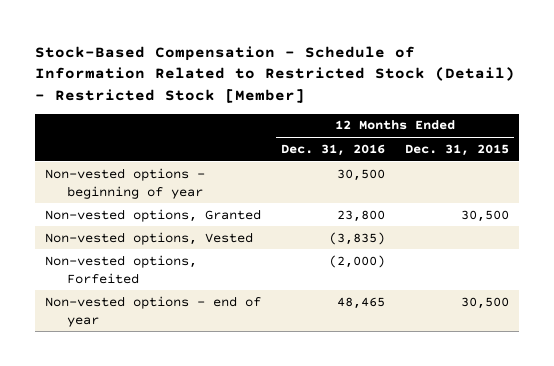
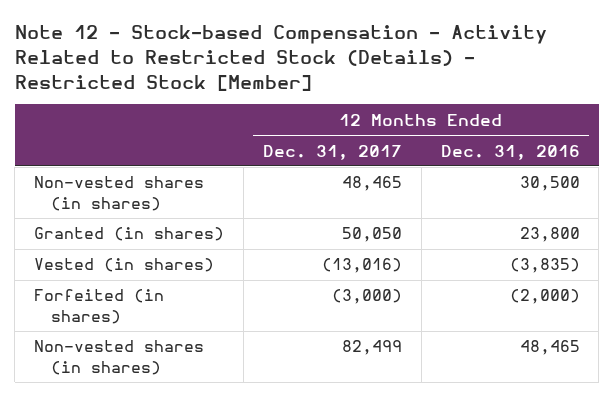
- Stock-Based Compensation - Schedule of Information Related to Restricted Stock (Detail) - Restricted Stock [Member]
+ Note 12 - Stock-based Compensation - Activity Related to Restricted Stock (Details) - Restricted Stock [Member]
- | 12 Months Ended Dec. 31, 2016 | 12 Months Ended Dec. 31, 2015
+ | 12 Months Ended Dec. 31, 2017 | 12 Months Ended Dec. 31, 2016
- Non-vested options - beginning of year | 30,500 |
- Non-vested options, Granted | 23,800 | 30,500
- Non-vested options, Vested | (3,835) |
- Non-vested options, Forfeited | (2,000) |
- Non-vested options - end of year | 48,465 | 30,500
+ Non-vested shares (in shares) | 48,465 | 30,500
+ Granted (in shares) | 50,050 | 23,800
+ Vested (in shares) | (13,016) | (3,835)
+ Forfeited (in shares) | (3,000) | (2,000)
+ Non-vested shares (in shares) | 82,499 | 48,465

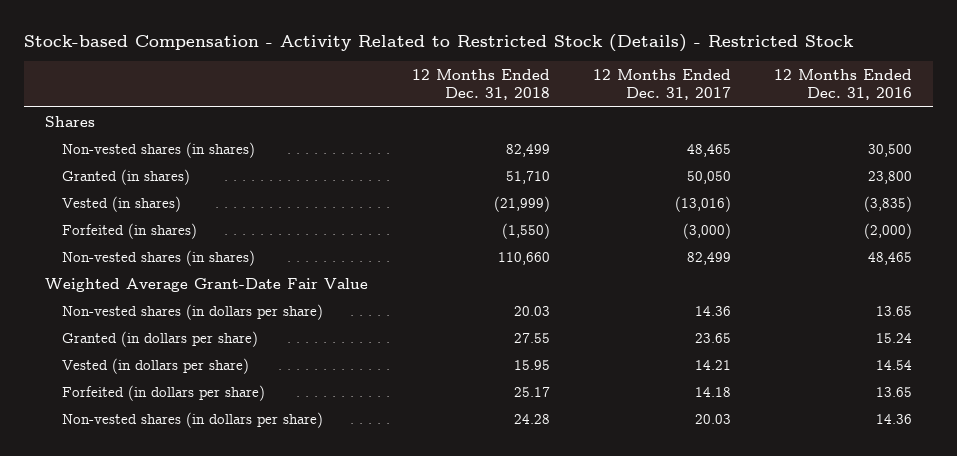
- Note 12 - Stock-based Compensation - Activity Related to Restricted Stock (Details) - Restricted Stock [Member]
+ Stock-based Compensation - Activity Related to Restricted Stock (Details) - Restricted Stock
- | 12 Months Ended Dec. 31, 2017 | 12 Months Ended Dec. 31, 2016
+ | 12 Months Ended Dec. 31, 2018 | 12 Months Ended Dec. 31, 2017 | 12 Months Ended Dec. 31, 2016
+ Shares
+ Weighted Average Grant-Date Fair Value
+ Non-vested shares (in dollars per share) | 20.03 | 14.36 | 13.65
+ Granted (in dollars per share) | 27.55 | 23.65 | 15.24
+ Vested (in dollars per share) | 15.95 | 14.21 | 14.54
+ Forfeited (in dollars per share) | 25.17 | 14.18 | 13.65
+ Non-vested shares (in dollars per share) | 24.28 | 20.03 | 14.36

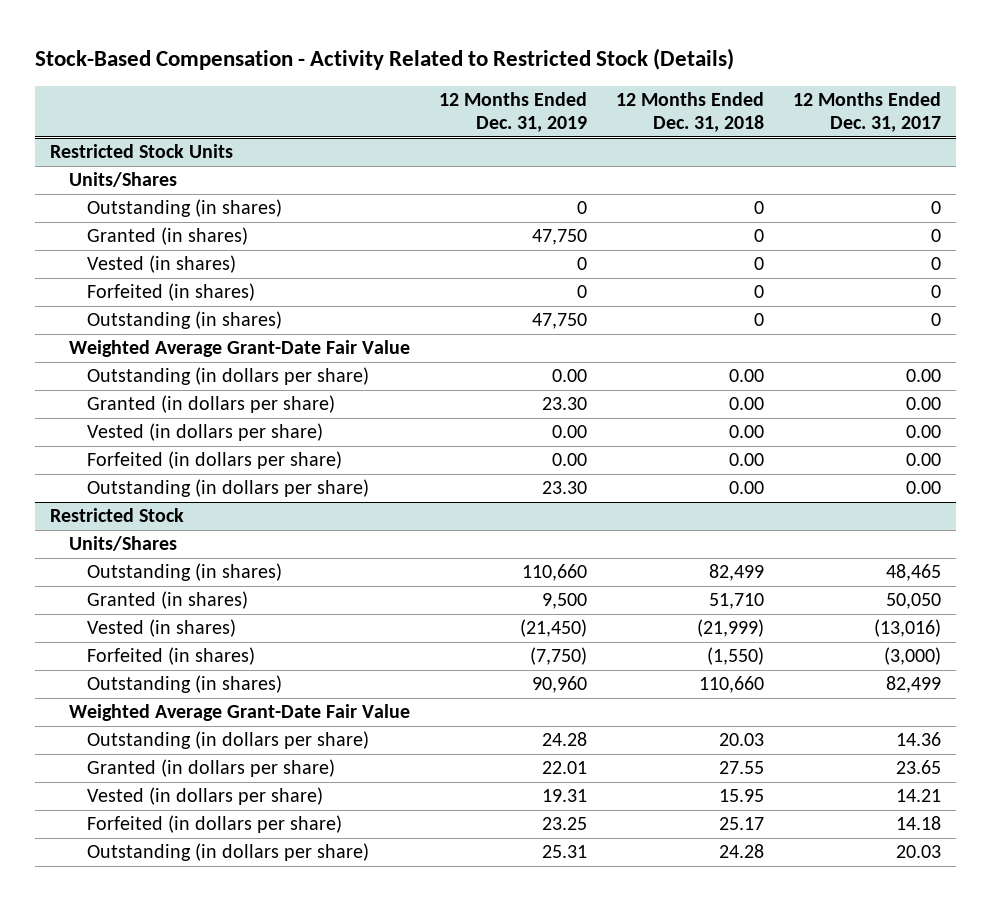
- Stock-based Compensation - Activity Related to Restricted Stock (Details) - Restricted Stock
+ Stock-Based Compensation - Activity Related to Restricted Stock (Details)
- | 12 Months Ended Dec. 31, 2018 | 12 Months Ended Dec. 31, 2017 | 12 Months Ended Dec. 31, 2016
+ | 12 Months Ended Dec. 31, 2019 | 12 Months Ended Dec. 31, 2018 | 12 Months Ended Dec. 31, 2017
- Shares
- Non-vested shares (in shares) | 82,499 | 48,465 | 30,500
+ Restricted Stock Units
+ Units/Shares
+ Outstanding (in shares) | 0 | 0 | 0
+ Granted (in shares) | 47,750 | 0 | 0
+ Vested (in shares) | 0 | 0 | 0
+ Forfeited (in shares) | 0 | 0 | 0
+ Outstanding (in shares) | 47,750 | 0 | 0
+ Weighted Average Grant-Date Fair Value
+ Outstanding (in dollars per share) | 0.00 | 0.00 | 0.00
+ Granted (in dollars per share) | 23.30 | 0.00 | 0.00
+ Vested (in dollars per share) | 0.00 | 0.00 | 0.00
+ Forfeited (in dollars per share) | 0.00 | 0.00 | 0.00
+ Outstanding (in dollars per share) | 23.30 | 0.00 | 0.00
+ Restricted Stock
+ Units/Shares
+ Outstanding (in shares) | 110,660 | 82,499 | 48,465
- Non-vested shares (in shares) | 110,660 | 82,499 | 48,465
+ Outstanding (in shares) | 90,960 | 110,660 | 82,499
- Non-vested shares (in dollars per share) | 20.03 | 14.36 | 13.65
+ Outstanding (in dollars per share) | 24.28 | 20.03 | 14.36
- Non-vested shares (in dollars per share) | 24.28 | 20.03 | 14.36
+ Outstanding (in dollars per share) | 25.31 | 24.28 | 20.03

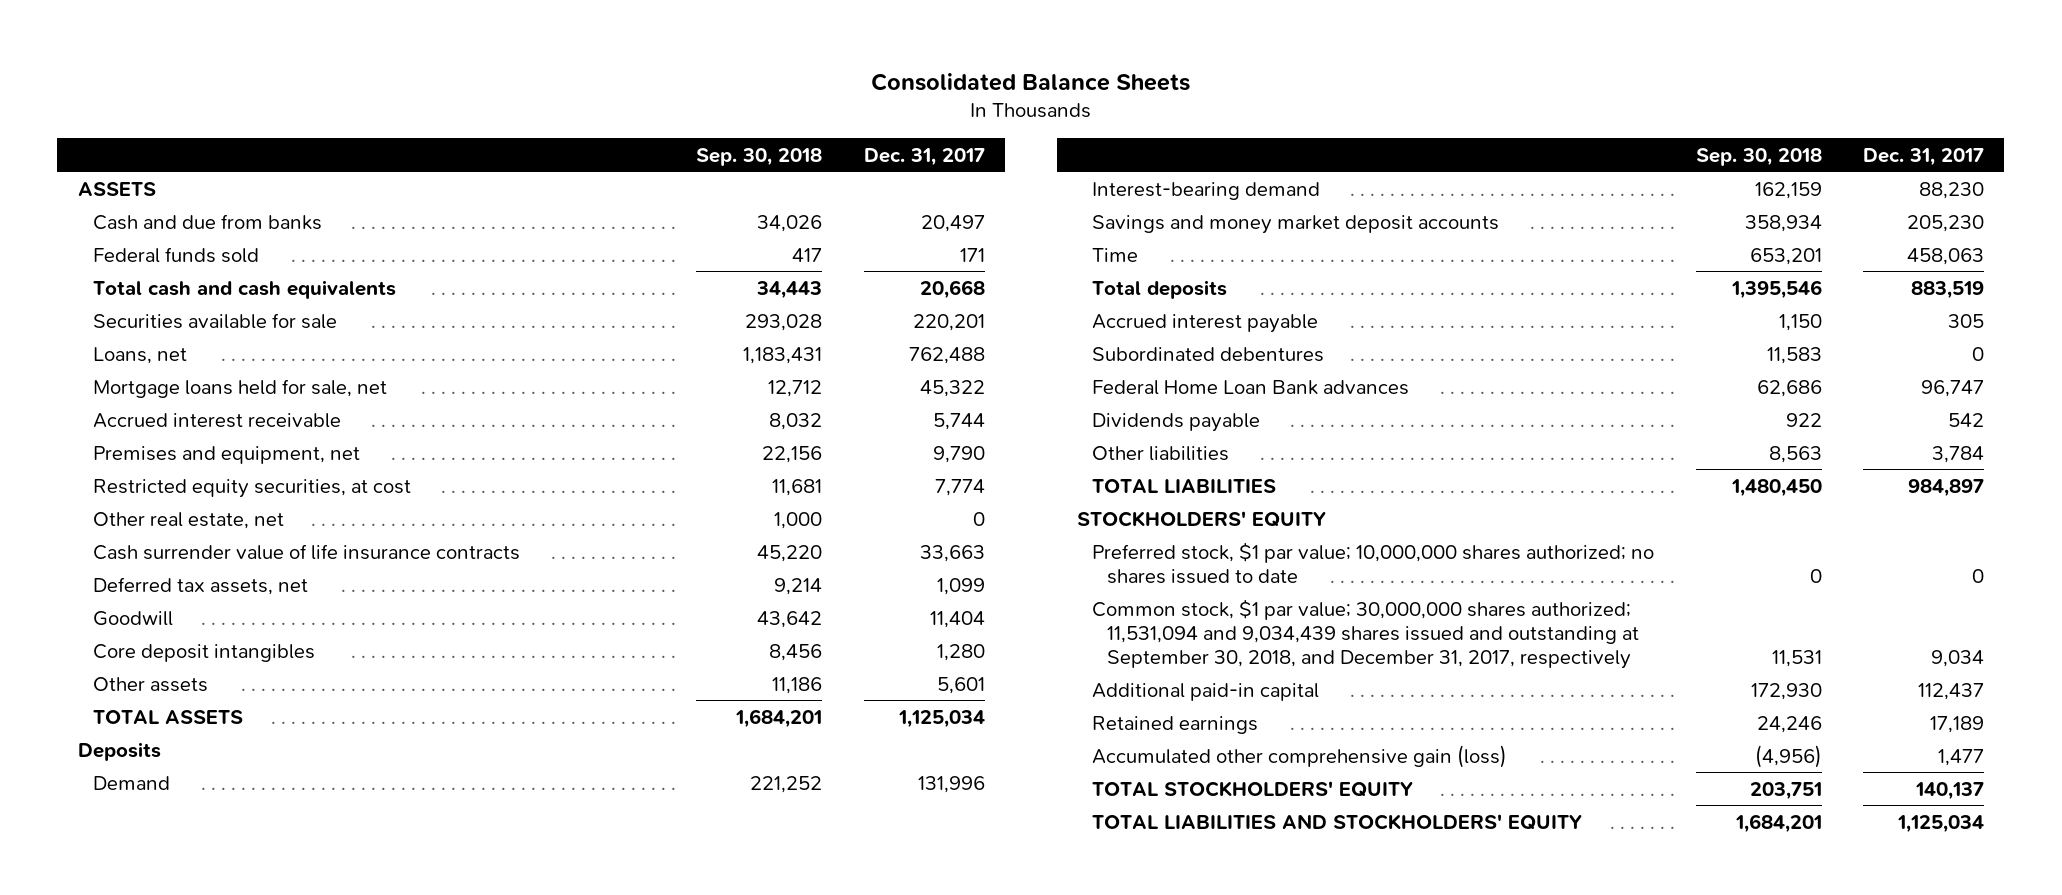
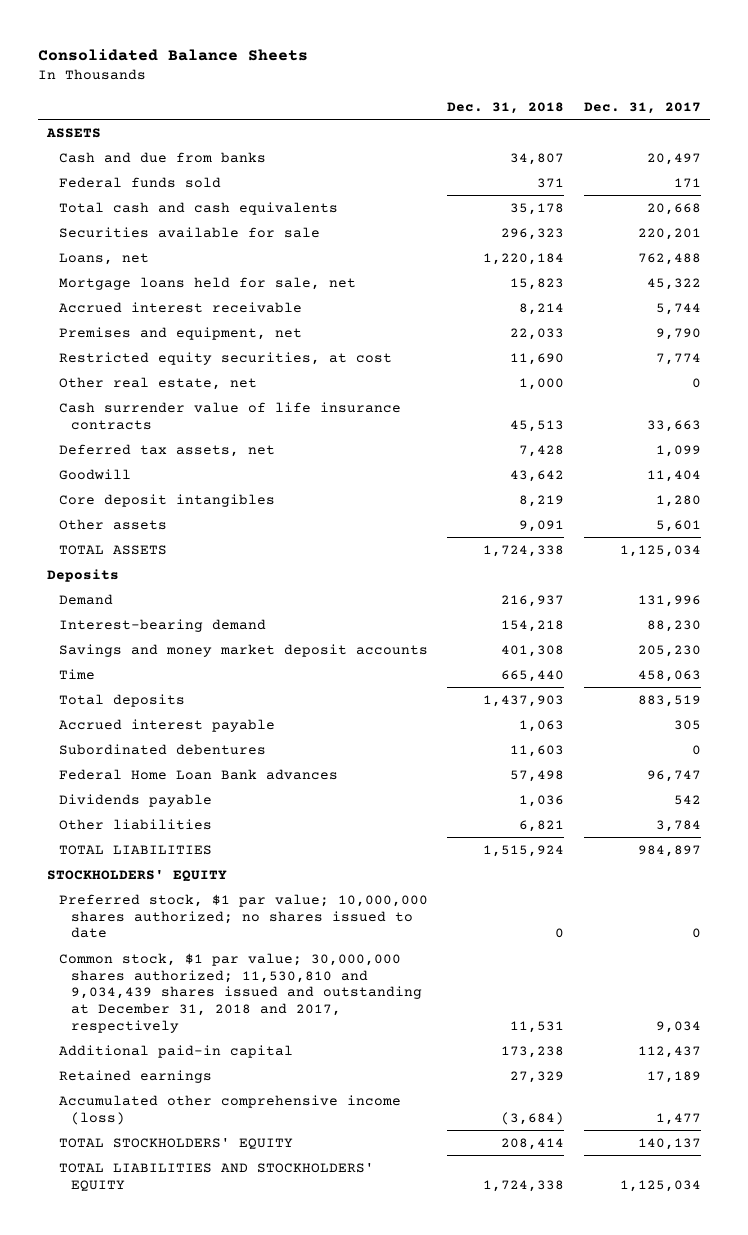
- | Sep. 30, 2018 | Dec. 31, 2017
+ | Dec. 31, 2018 | Dec. 31, 2017
- Common stock, $1 par value; 30,000,000 shares authorized; 11,531,094 and 9,034,439 shares issued and outstanding at September 30, 2018, and December 31, 2017, respectively | 11,531 | 9,034
+ Common stock, $1 par value; 30,000,000 shares authorized; 11,530,810 and 9,034,439 shares issued and outstanding at December 31, 2018 and 2017, respectively | 11,531 | 9,034
- Accumulated other comprehensive gain (loss) | (4,956) | 1,477
+ Accumulated other comprehensive income (loss) | (3,684) | 1,477

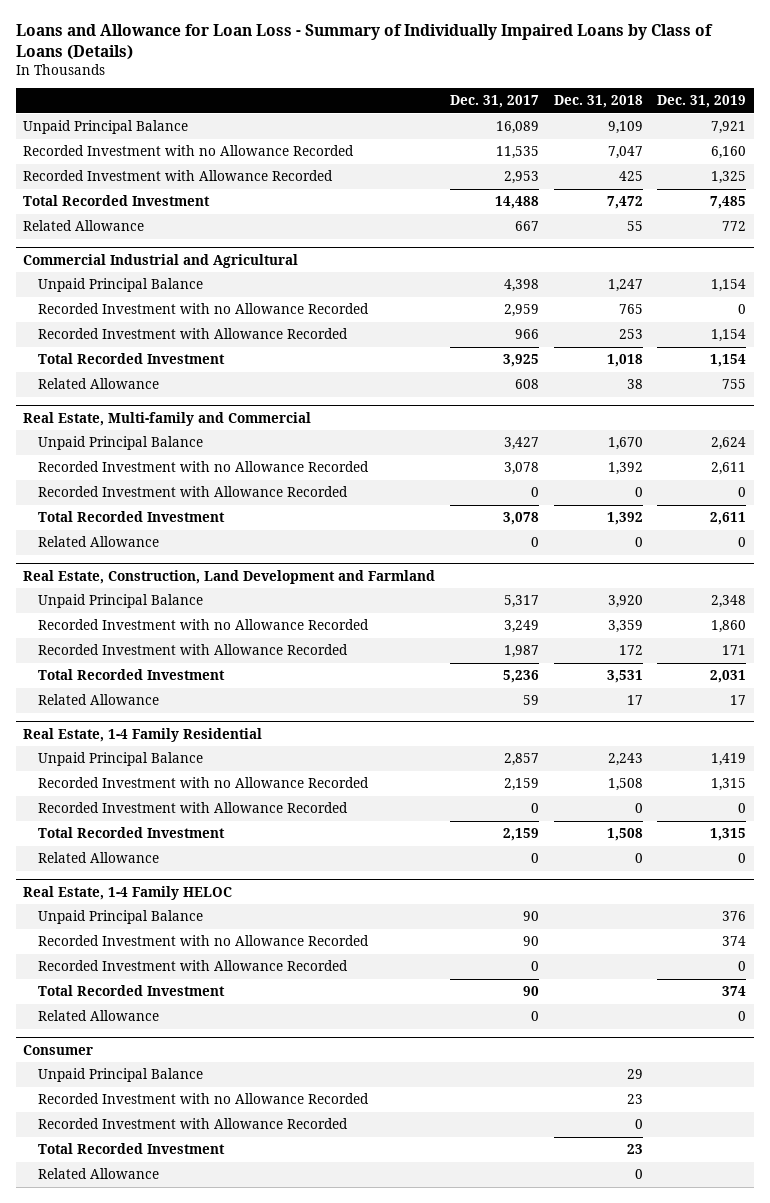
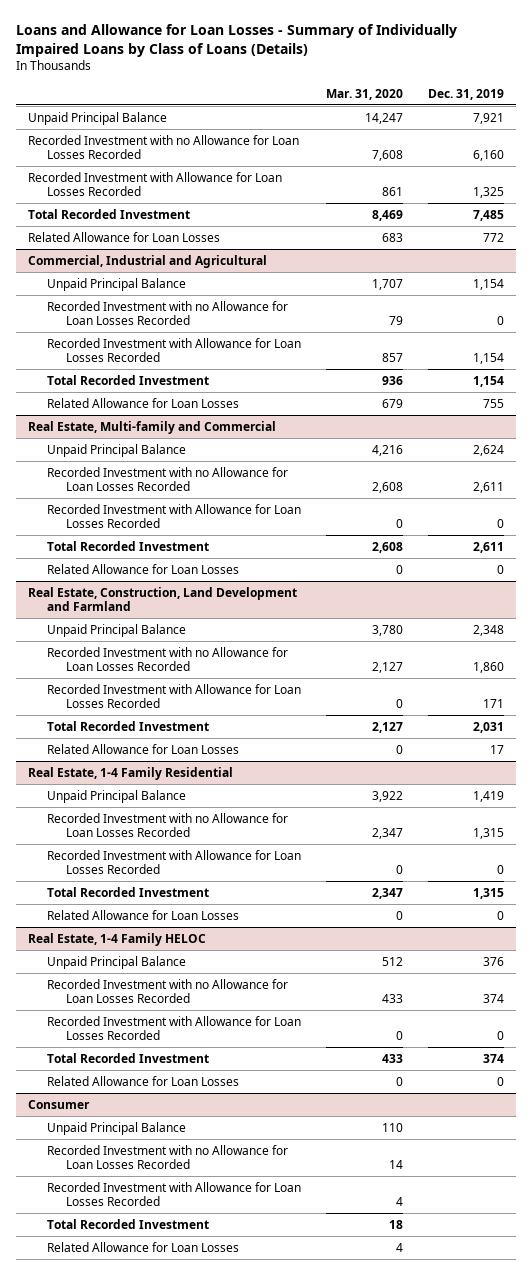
- Loans and Allowance for Loan Loss - Summary of Individually Impaired Loans by Class of Loans (Details)
+ Loans and Allowance for Loan Losses - Summary of Individually Impaired Loans by Class of Loans (Details)
- | Dec. 31, 2017 | Dec. 31, 2018 | Dec. 31, 2019
+ | Mar. 31, 2020 | Dec. 31, 2019
- Recorded Investment with no Allowance Recorded | 11,535 | 7,047 | 6,160
- Recorded Investment with Allowance Recorded | 2,953 | 425 | 1,325
+ Recorded Investment with no Allowance for Loan Losses Recorded | 7,608 | 6,160
+ Recorded Investment with Allowance for Loan Losses Recorded | 861 | 1,325
- Related Allowance | 667 | 55 | 772
- Commercial Industrial and Agricultural
+ Related Allowance for Loan Losses | 683 | 772
+ Commercial, Industrial and Agricultural
- Recorded Investment with no Allowance Recorded | 2,959 | 765 | 0
- Recorded Investment with Allowance Recorded | 966 | 253 | 1,154
+ Recorded Investment with no Allowance for Loan Losses Recorded | 79 | 0
+ Recorded Investment with Allowance for Loan Losses Recorded | 857 | 1,154
- Related Allowance | 608 | 38 | 755
+ Related Allowance for Loan Losses | 679 | 755
@ Real Estate, Multi-family and Commercial
- Recorded Investment with no Allowance Recorded | 3,078 | 1,392 | 2,611
- Recorded Investment with Allowance Recorded | 0 | 0 | 0
+ Recorded Investment with no Allowance for Loan Losses Recorded | 2,608 | 2,611
+ Recorded Investment with Allowance for Loan Losses Recorded | 0 | 0
- Related Allowance | 0 | 0 | 0
+ Related Allowance for Loan Losses | 0 | 0
@ Real Estate, Construction, Land Development and Farmland
- Recorded Investment with no Allowance Recorded | 3,249 | 3,359 | 1,860
- Recorded Investment with Allowance Recorded | 1,987 | 172 | 171
+ Recorded Investment with no Allowance for Loan Losses Recorded | 2,127 | 1,860
+ Recorded Investment with Allowance for Loan Losses Recorded | 0 | 171
- Related Allowance | 59 | 17 | 17
+ Related Allowance for Loan Losses | 0 | 17
@ Real Estate, 1-4 Family Residential
- Recorded Investment with no Allowance Recorded | 2,159 | 1,508 | 1,315
- Recorded Investment with Allowance Recorded | 0 | 0 | 0
+ Recorded Investment with no Allowance for Loan Losses Recorded | 2,347 | 1,315
+ Recorded Investment with Allowance for Loan Losses Recorded | 0 | 0
- Related Allowance | 0 | 0 | 0
+ Related Allowance for Loan Losses | 0 | 0
@ Real Estate, 1-4 Family HELOC
- Recorded Investment with no Allowance Recorded | 90 | | 374
- Recorded Investment with Allowance Recorded | 0 | | 0
+ Recorded Investment with no Allowance for Loan Losses Recorded | 433 | 374
+ Recorded Investment with Allowance for Loan Losses Recorded | 0 | 0
- Related Allowance | 0 | | 0
+ Related Allowance for Loan Losses | 0 | 0
@ Consumer
- Recorded Investment with no Allowance Recorded | | 23 |
- Recorded Investment with Allowance Recorded | | 0 |
+ Recorded Investment with no Allowance for Loan Losses Recorded | 14 |
+ Recorded Investment with Allowance for Loan Losses Recorded | 4 |
- Related Allowance | | 0 |
+ Related Allowance for Loan Losses | 4 |

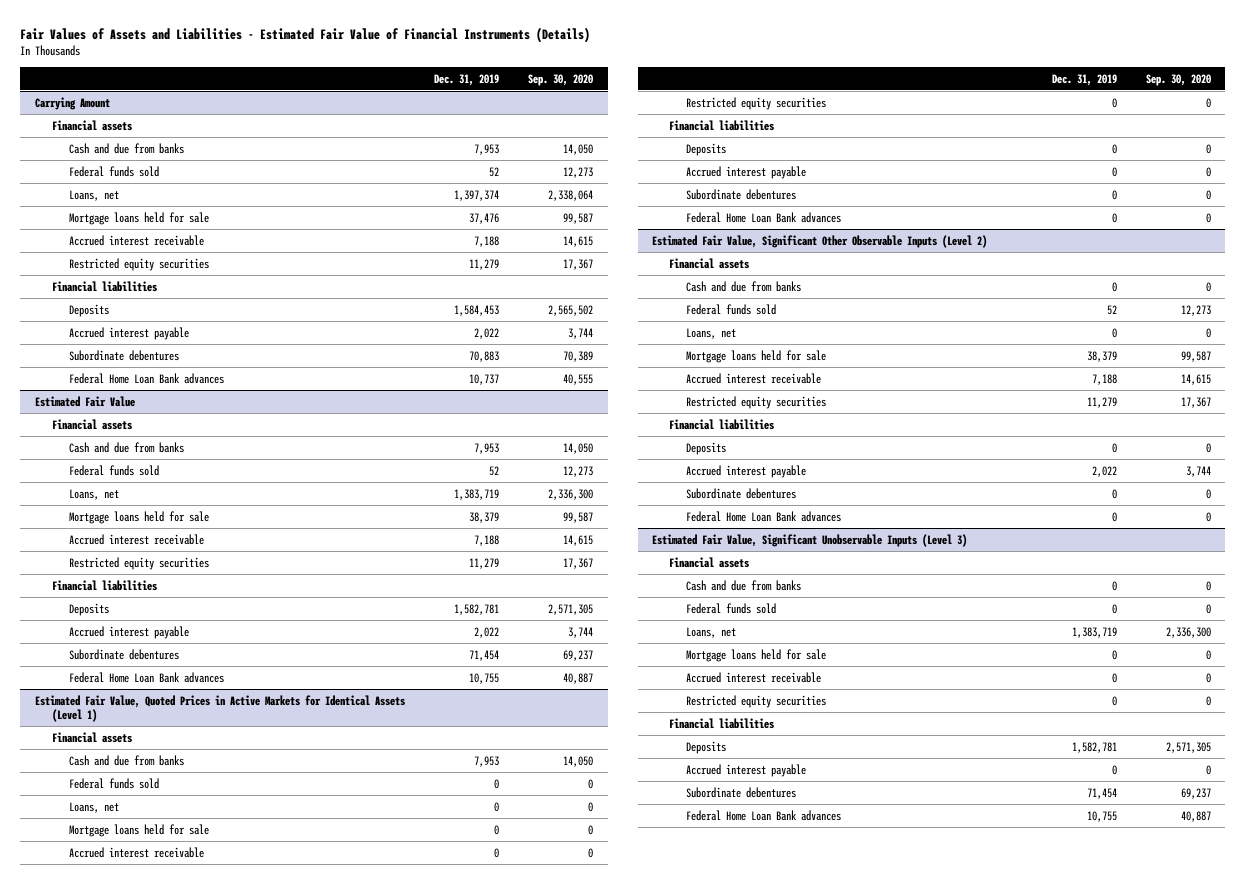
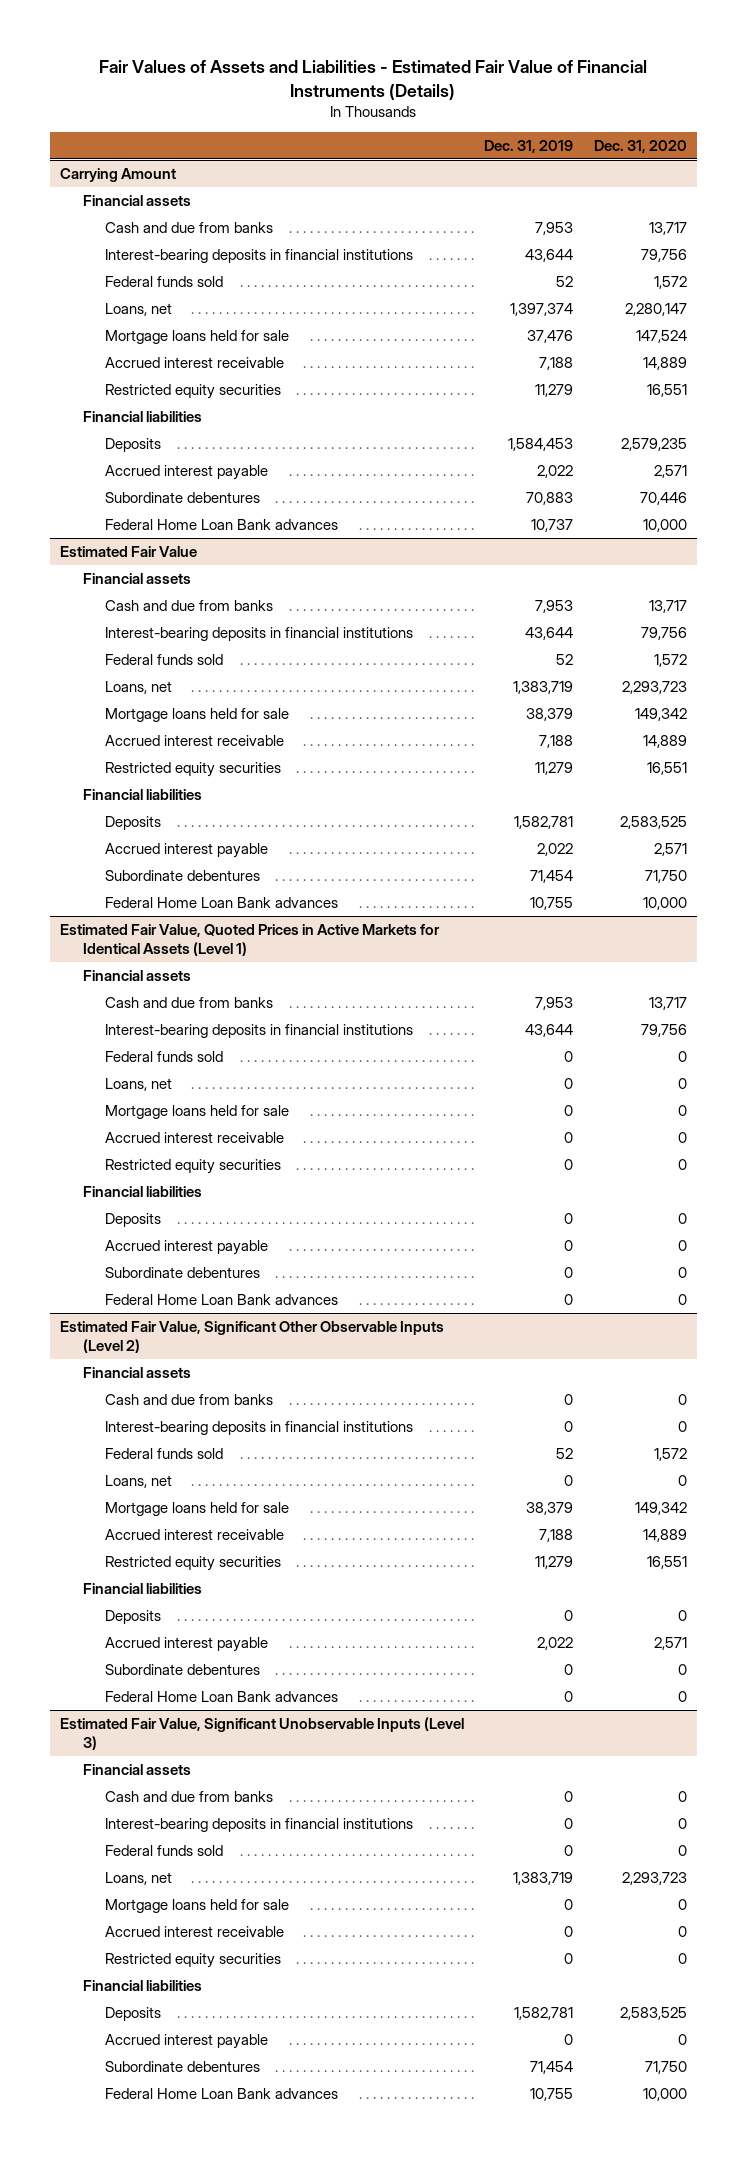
- | Dec. 31, 2019 | Sep. 30, 2020
+ | Dec. 31, 2019 | Dec. 31, 2020
@ Carrying Amount
+ Interest-bearing deposits in financial institutions | 43,644 | 79,756
@ Estimated Fair Value
+ Interest-bearing deposits in financial institutions | 43,644 | 79,756
@ Estimated Fair Value, Quoted Prices in Active Markets for Identical Assets (Level 1)
+ Interest-bearing deposits in financial institutions | 43,644 | 79,756
@ Estimated Fair Value, Significant Other Observable Inputs (Level 2)
+ Interest-bearing deposits in financial institutions | 0 | 0
@ Estimated Fair Value, Significant Unobservable Inputs (Level 3)
+ Interest-bearing deposits in financial institutions | 0 | 0

